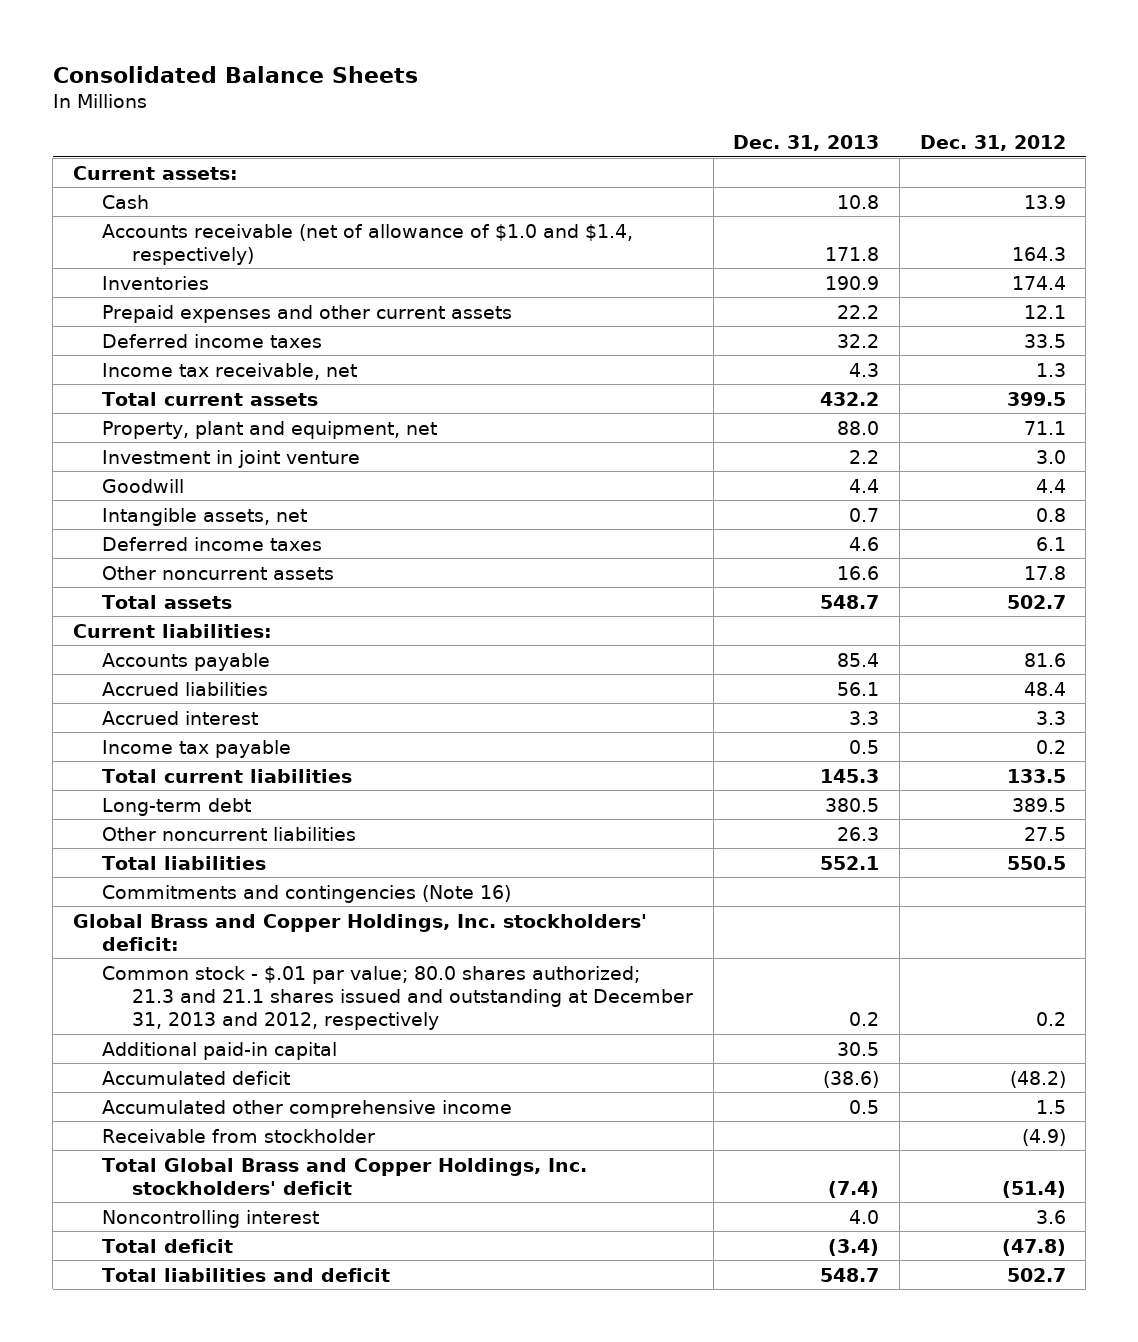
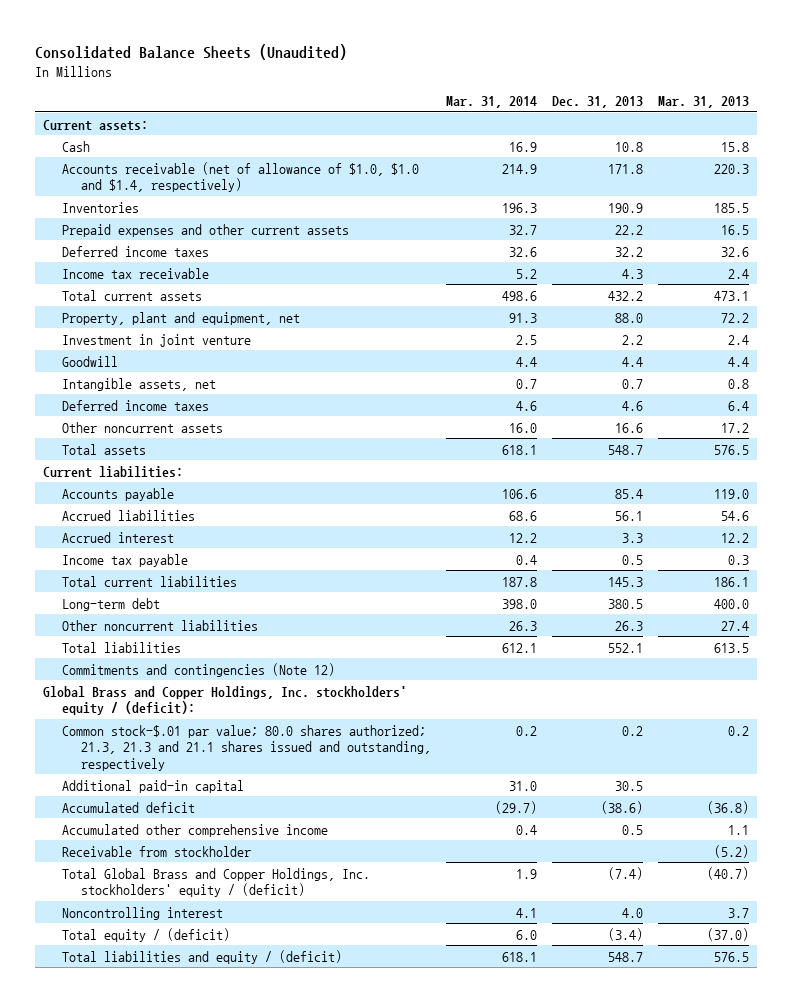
- Consolidated Balance Sheets
+ Consolidated Balance Sheets (Unaudited)
- | Dec. 31, 2013 | Dec. 31, 2012
+ | Mar. 31, 2014 | Dec. 31, 2013 | Mar. 31, 2013
- Accounts receivable (net of allowance of $1.0 and $1.4, respectively) | 171.8 | 164.3
+ Accounts receivable (net of allowance of $1.0, $1.0 and $1.4, respectively) | 214.9 | 171.8 | 220.3
- Income tax receivable, net | 4.3 | 1.3
+ Income tax receivable | 5.2 | 4.3 | 2.4
- Commitments and contingencies (Note 16)
- Global Brass and Copper Holdings, Inc. stockholders' deficit:
- Common stock - $.01 par value; 80.0 shares authorized; 21.3 and 21.1 shares issued and outstanding at December 31, 2013 and 2012, respectively | 0.2 | 0.2
+ Commitments and contingencies (Note 12)
+ Global Brass and Copper Holdings, Inc. stockholders' equity / (deficit):
+ Common stock-$.01 par value; 80.0 shares authorized; 21.3, 21.3 and 21.1 shares issued and outstanding, respectively | 0.2 | 0.2 | 0.2
- Total Global Brass and Copper Holdings, Inc. stockholders' deficit | (7.4) | (51.4)
+ Total Global Brass and Copper Holdings, Inc. stockholders' equity / (deficit) | 1.9 | (7.4) | (40.7)
- Total deficit | (3.4) | (47.8)
- Total liabilities and deficit | 548.7 | 502.7
+ Total equity / (deficit) | 6.0 | (3.4) | (37.0)
+ Total liabilities and equity / (deficit) | 618.1 | 548.7 | 576.5

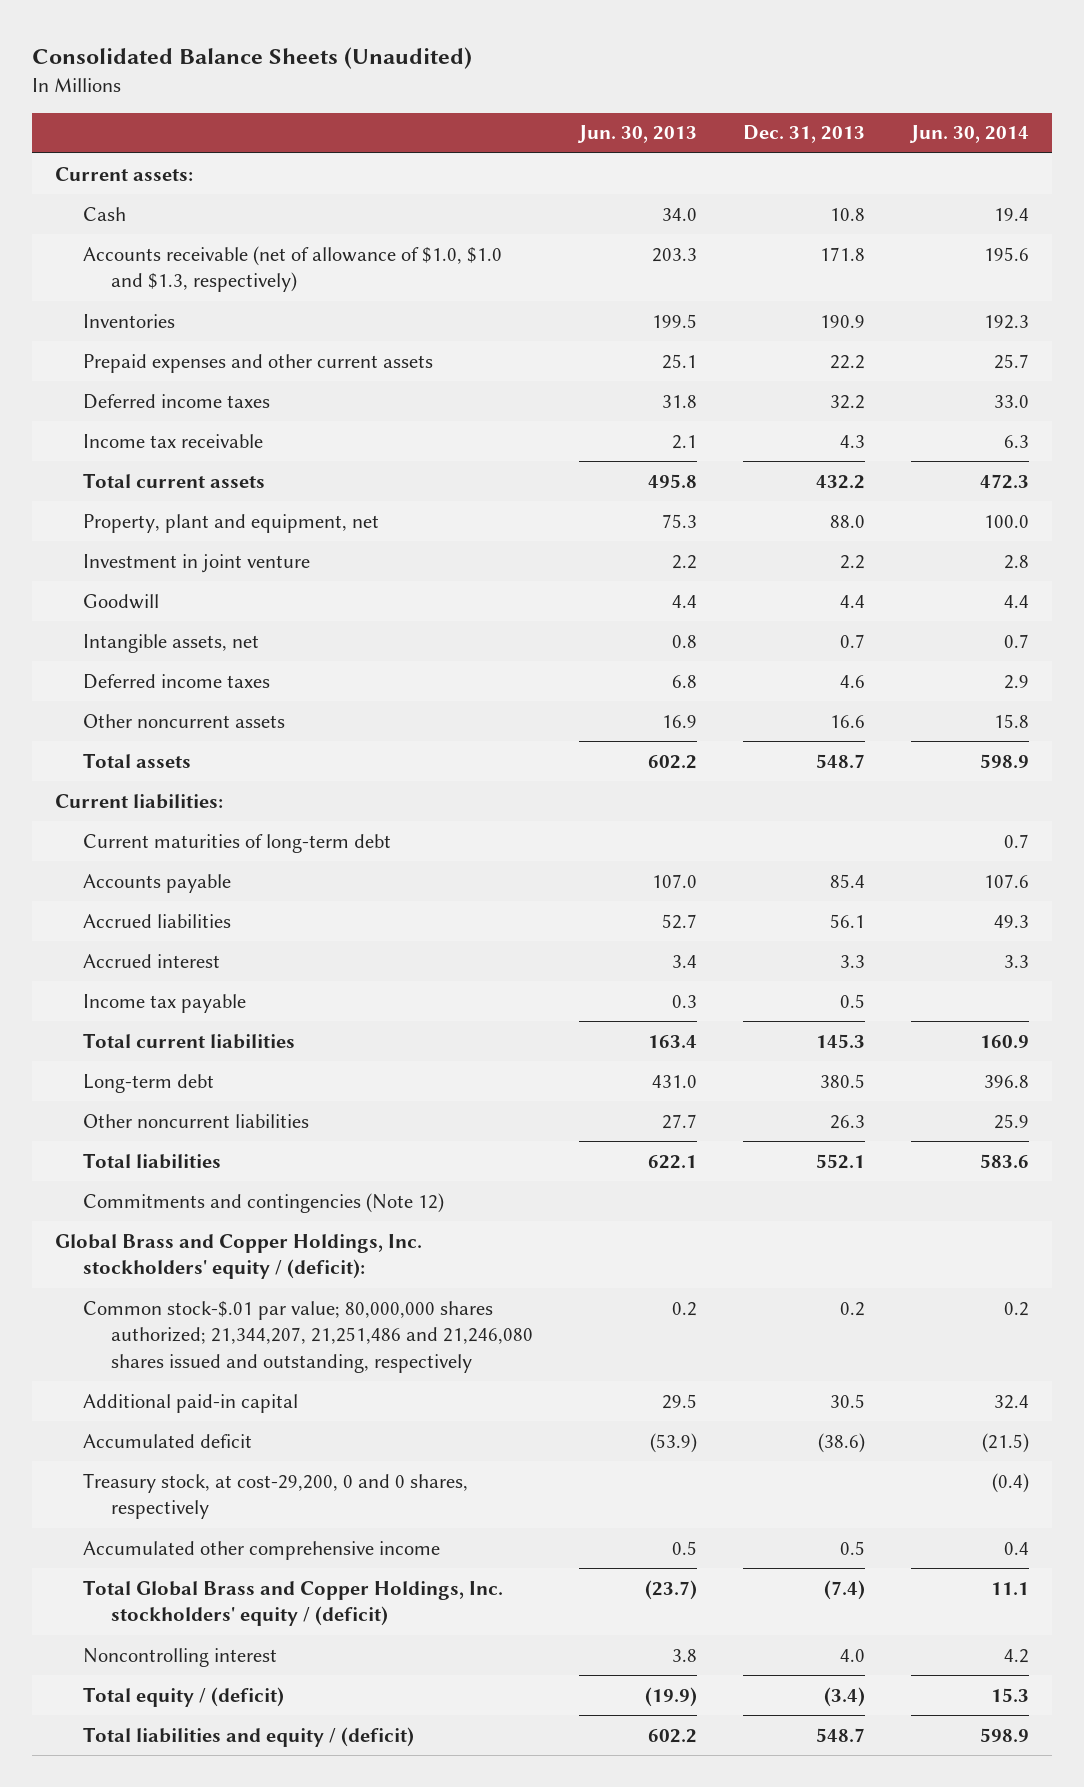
- | Mar. 31, 2014 | Dec. 31, 2013 | Mar. 31, 2013
+ | Jun. 30, 2013 | Dec. 31, 2013 | Jun. 30, 2014
- Accounts receivable (net of allowance of $1.0, $1.0 and $1.4, respectively) | 214.9 | 171.8 | 220.3
+ Accounts receivable (net of allowance of $1.0, $1.0 and $1.3, respectively) | 203.3 | 171.8 | 195.6
+ Current maturities of long-term debt | | | 0.7
- Common stock-$.01 par value; 80.0 shares authorized; 21.3, 21.3 and 21.1 shares issued and outstanding, respectively | 0.2 | 0.2 | 0.2
+ Common stock-$.01 par value; 80,000,000 shares authorized; 21,344,207, 21,251,486 and 21,246,080 shares issued and outstanding, respectively | 0.2 | 0.2 | 0.2
+ Treasury stock, at cost-29,200, 0 and 0 shares, respectively | | | (0.4)
- Receivable from stockholder | | | (5.2)

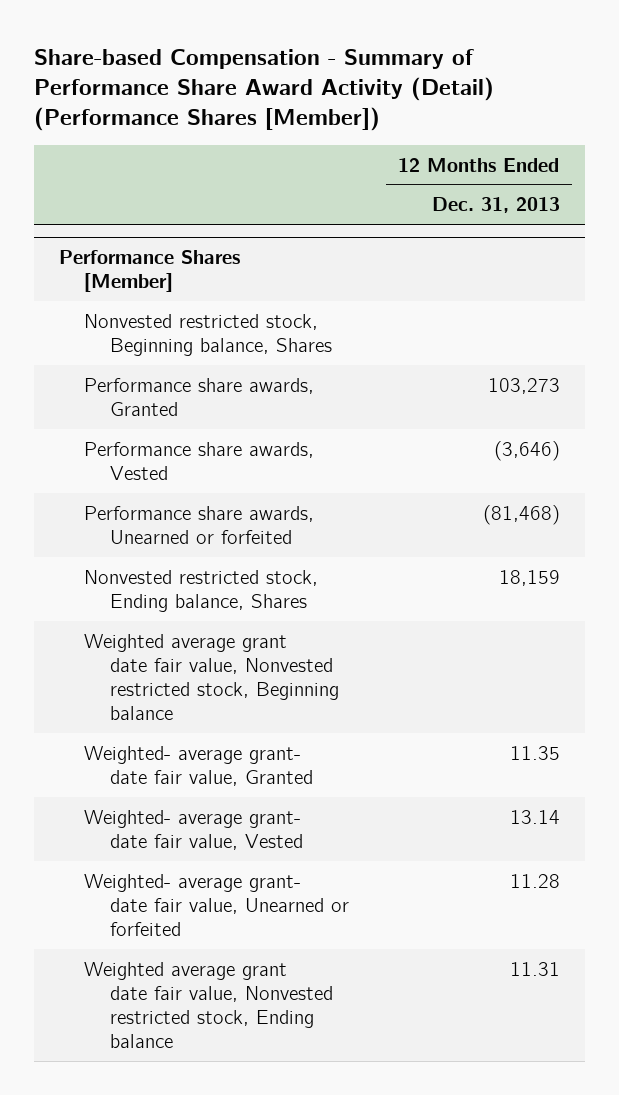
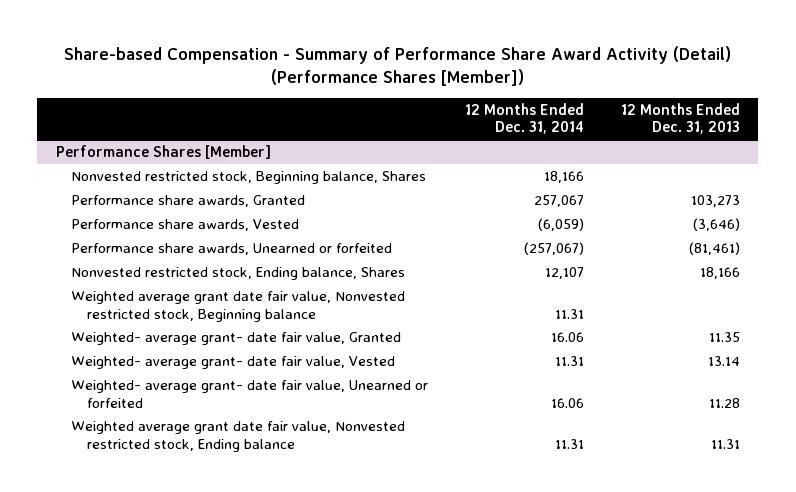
- | 12 Months Ended Dec. 31, 2013
+ | 12 Months Ended Dec. 31, 2014 | 12 Months Ended Dec. 31, 2013
@ Performance Shares [Member]
- Performance share awards, Unearned or forfeited | (81,468)
- Nonvested restricted stock, Ending balance, Shares | 18,159
+ Performance share awards, Unearned or forfeited | (257,067) | (81,461)
+ Nonvested restricted stock, Ending balance, Shares | 12,107 | 18,166

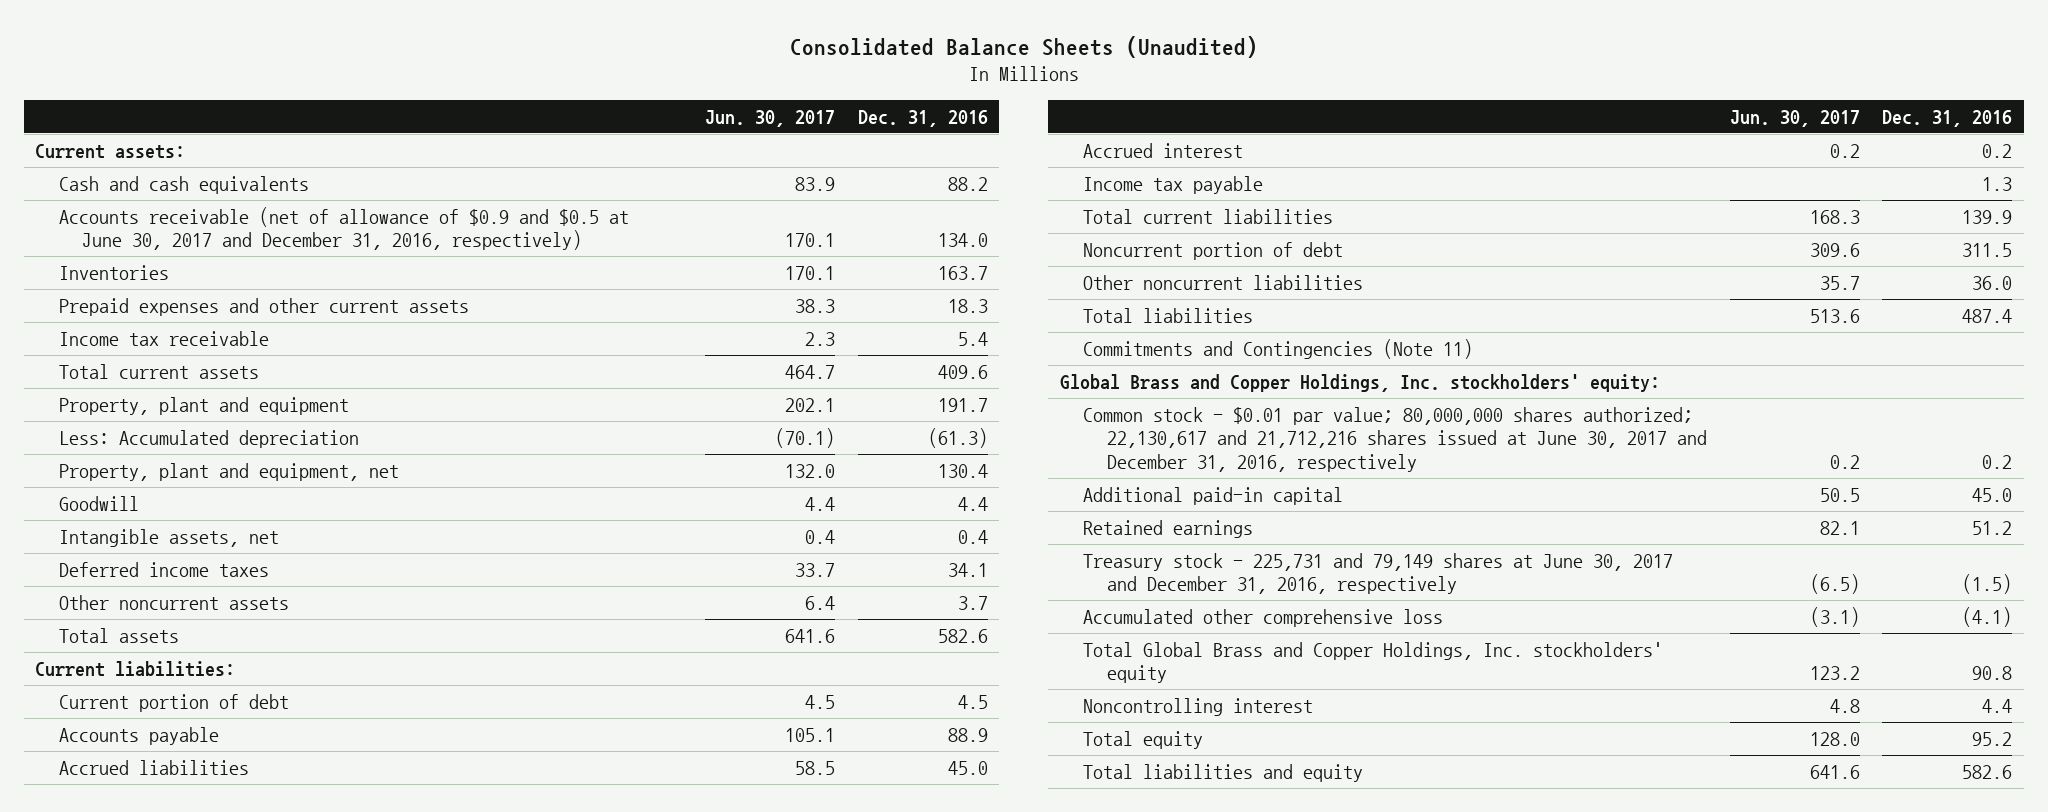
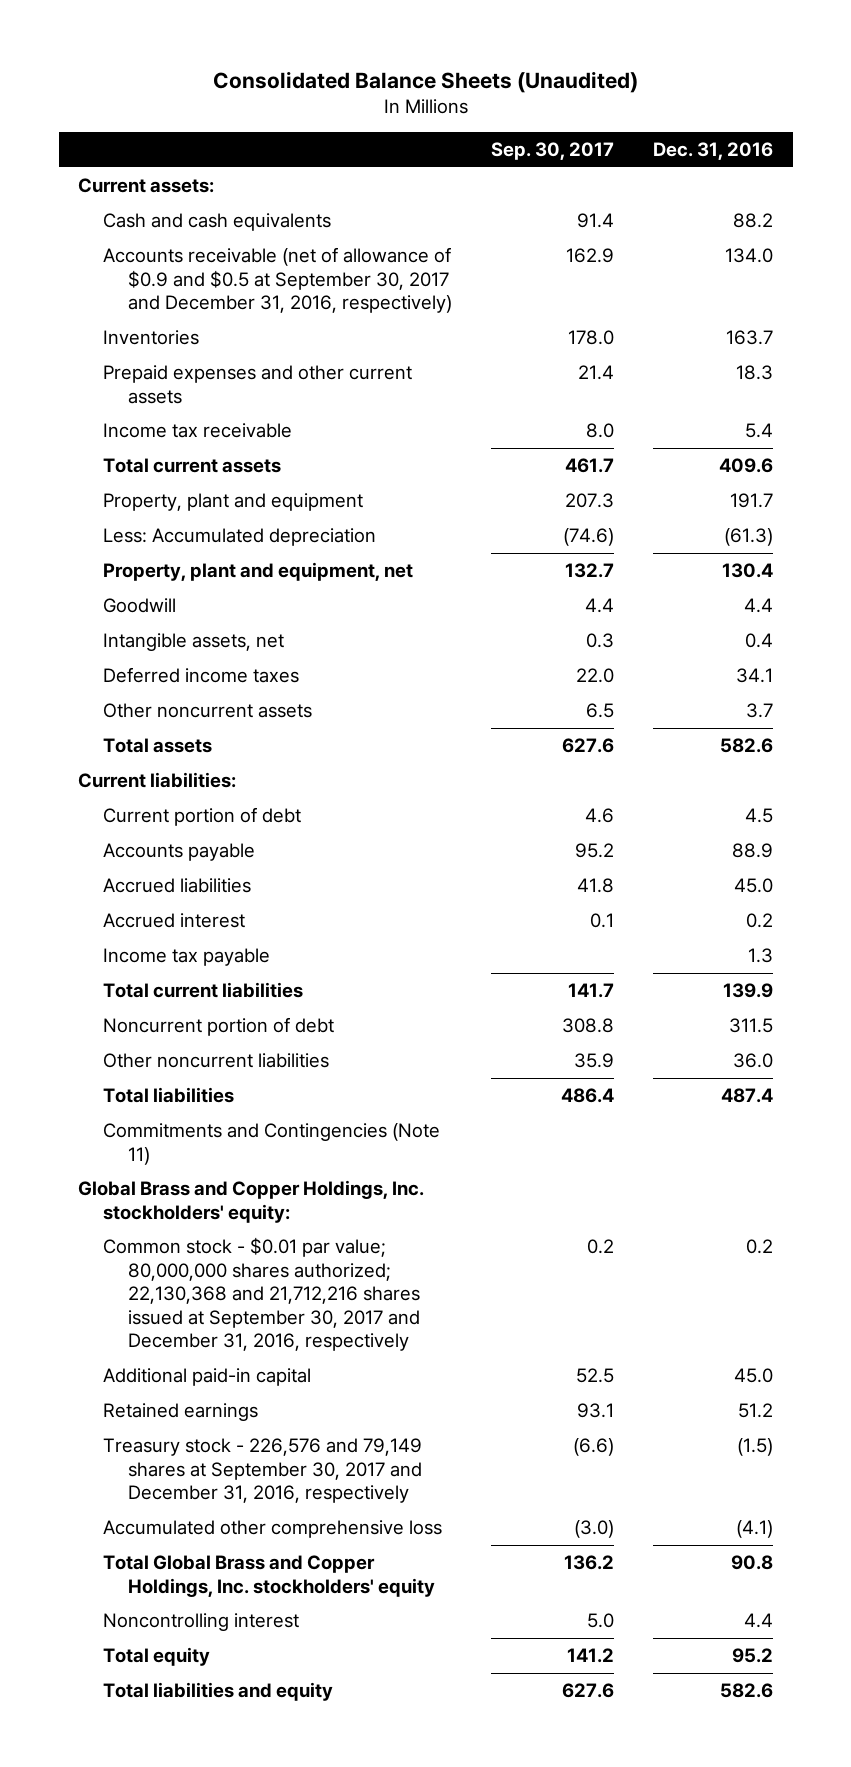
- | Jun. 30, 2017 | Dec. 31, 2016
+ | Sep. 30, 2017 | Dec. 31, 2016
- Accounts receivable (net of allowance of $0.9 and $0.5 at June 30, 2017 and December 31, 2016, respectively) | 170.1 | 134.0
+ Accounts receivable (net of allowance of $0.9 and $0.5 at September 30, 2017 and December 31, 2016, respectively) | 162.9 | 134.0
- Common stock - $0.01 par value; 80,000,000 shares authorized; 22,130,617 and 21,712,216 shares issued at June 30, 2017 and December 31, 2016, respectively | 0.2 | 0.2
+ Common stock - $0.01 par value; 80,000,000 shares authorized; 22,130,368 and 21,712,216 shares issued at September 30, 2017 and December 31, 2016, respectively | 0.2 | 0.2
- Treasury stock - 225,731 and 79,149 shares at June 30, 2017 and December 31, 2016, respectively | (6.5) | (1.5)
+ Treasury stock - 226,576 and 79,149 shares at September 30, 2017 and December 31, 2016, respectively | (6.6) | (1.5)

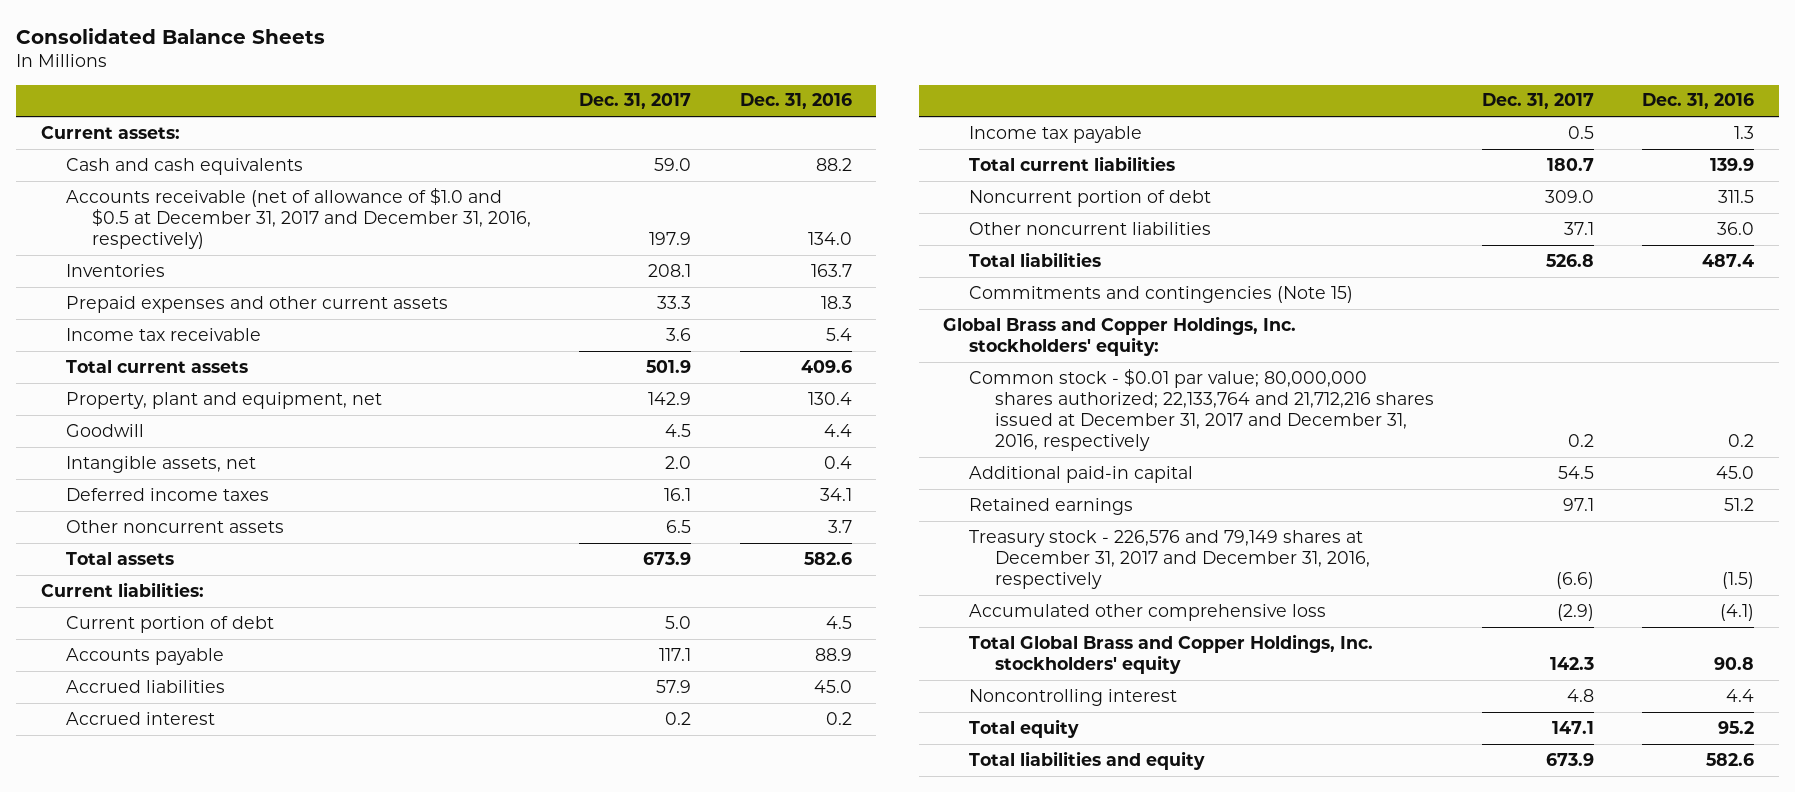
- Consolidated Balance Sheets (Unaudited)
+ Consolidated Balance Sheets
- | Sep. 30, 2017 | Dec. 31, 2016
+ | Dec. 31, 2017 | Dec. 31, 2016
- Accounts receivable (net of allowance of $0.9 and $0.5 at September 30, 2017 and December 31, 2016, respectively) | 162.9 | 134.0
+ Accounts receivable (net of allowance of $1.0 and $0.5 at December 31, 2017 and December 31, 2016, respectively) | 197.9 | 134.0
- Property, plant and equipment | 207.3 | 191.7
- Less: Accumulated depreciation | (74.6) | (61.3)
- Commitments and Contingencies (Note 11)
+ Commitments and contingencies (Note 15)
- Common stock - $0.01 par value; 80,000,000 shares authorized; 22,130,368 and 21,712,216 shares issued at September 30, 2017 and December 31, 2016, respectively | 0.2 | 0.2
+ Common stock - $0.01 par value; 80,000,000 shares authorized; 22,133,764 and 21,712,216 shares issued at December 31, 2017 and December 31, 2016, respectively | 0.2 | 0.2
- Treasury stock - 226,576 and 79,149 shares at September 30, 2017 and December 31, 2016, respectively | (6.6) | (1.5)
+ Treasury stock - 226,576 and 79,149 shares at December 31, 2017 and December 31, 2016, respectively | (6.6) | (1.5)

